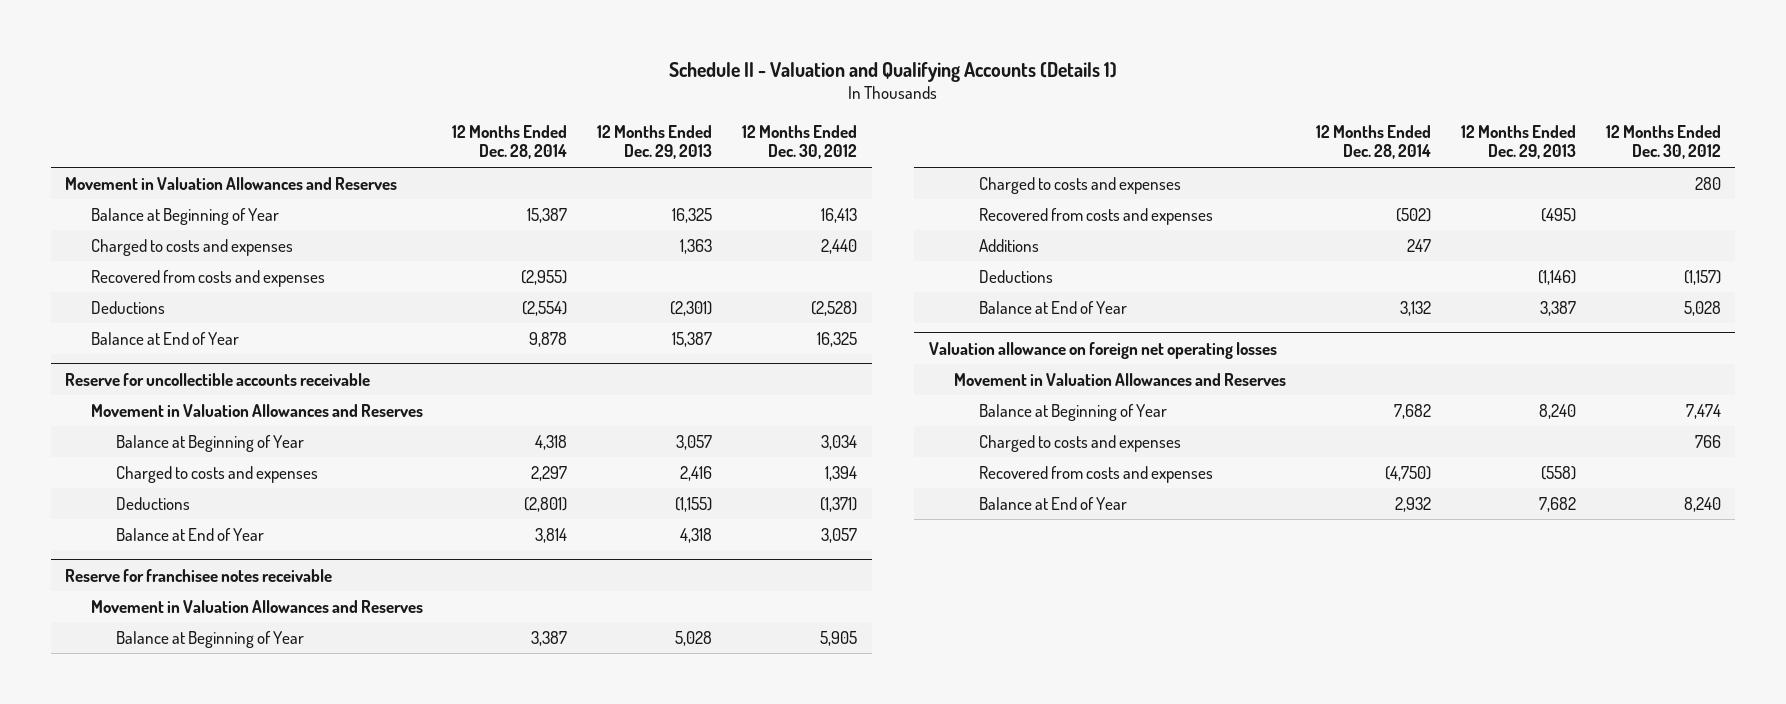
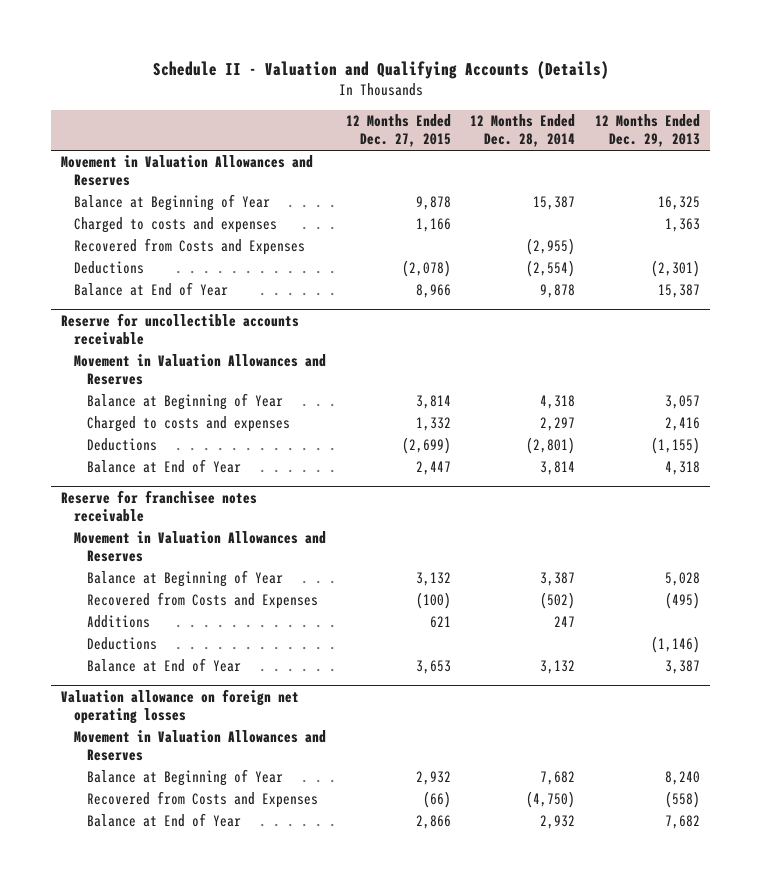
- Schedule II - Valuation and Qualifying Accounts (Details 1)
+ Schedule II - Valuation and Qualifying Accounts (Details)
- | 12 Months Ended Dec. 28, 2014 | 12 Months Ended Dec. 29, 2013 | 12 Months Ended Dec. 30, 2012
+ | 12 Months Ended Dec. 27, 2015 | 12 Months Ended Dec. 28, 2014 | 12 Months Ended Dec. 29, 2013
- Recovered from costs and expenses | (2,955) | |
+ Recovered from Costs and Expenses | | (2,955) |
@ Reserve for franchisee notes receivable
- Charged to costs and expenses | | | 280
- Recovered from costs and expenses | (502) | (495) |
+ Recovered from Costs and Expenses | (100) | (502) | (495)
@ Valuation allowance on foreign net operating losses
- Charged to costs and expenses | | | 766
- Recovered from costs and expenses | (4,750) | (558) |
+ Recovered from Costs and Expenses | (66) | (4,750) | (558)

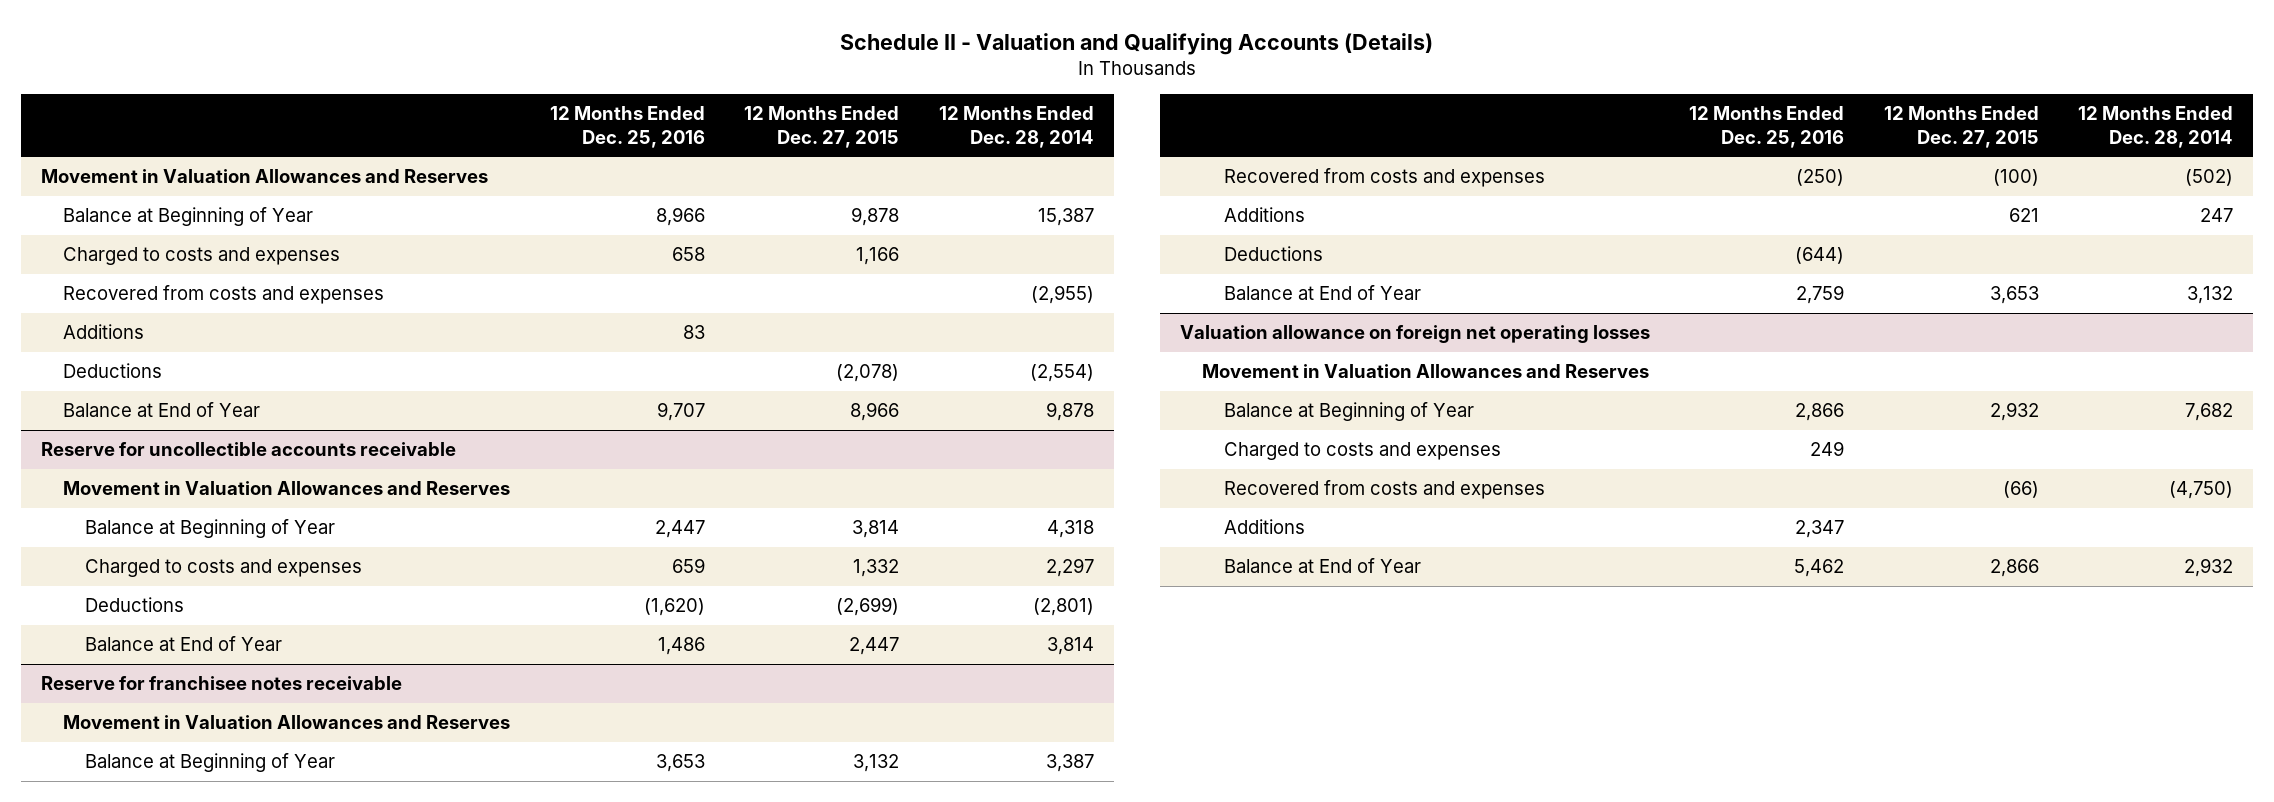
- | 12 Months Ended Dec. 27, 2015 | 12 Months Ended Dec. 28, 2014 | 12 Months Ended Dec. 29, 2013
+ | 12 Months Ended Dec. 25, 2016 | 12 Months Ended Dec. 27, 2015 | 12 Months Ended Dec. 28, 2014
- Recovered from Costs and Expenses | | (2,955) |
+ Recovered from costs and expenses | | | (2,955)
+ Additions | 83 | |
@ Reserve for franchisee notes receivable
- Recovered from Costs and Expenses | (100) | (502) | (495)
+ Recovered from costs and expenses | (250) | (100) | (502)
@ Valuation allowance on foreign net operating losses
- Recovered from Costs and Expenses | (66) | (4,750) | (558)
+ Charged to costs and expenses | 249 | |
+ Recovered from costs and expenses | | (66) | (4,750)
+ Additions | 2,347 | |

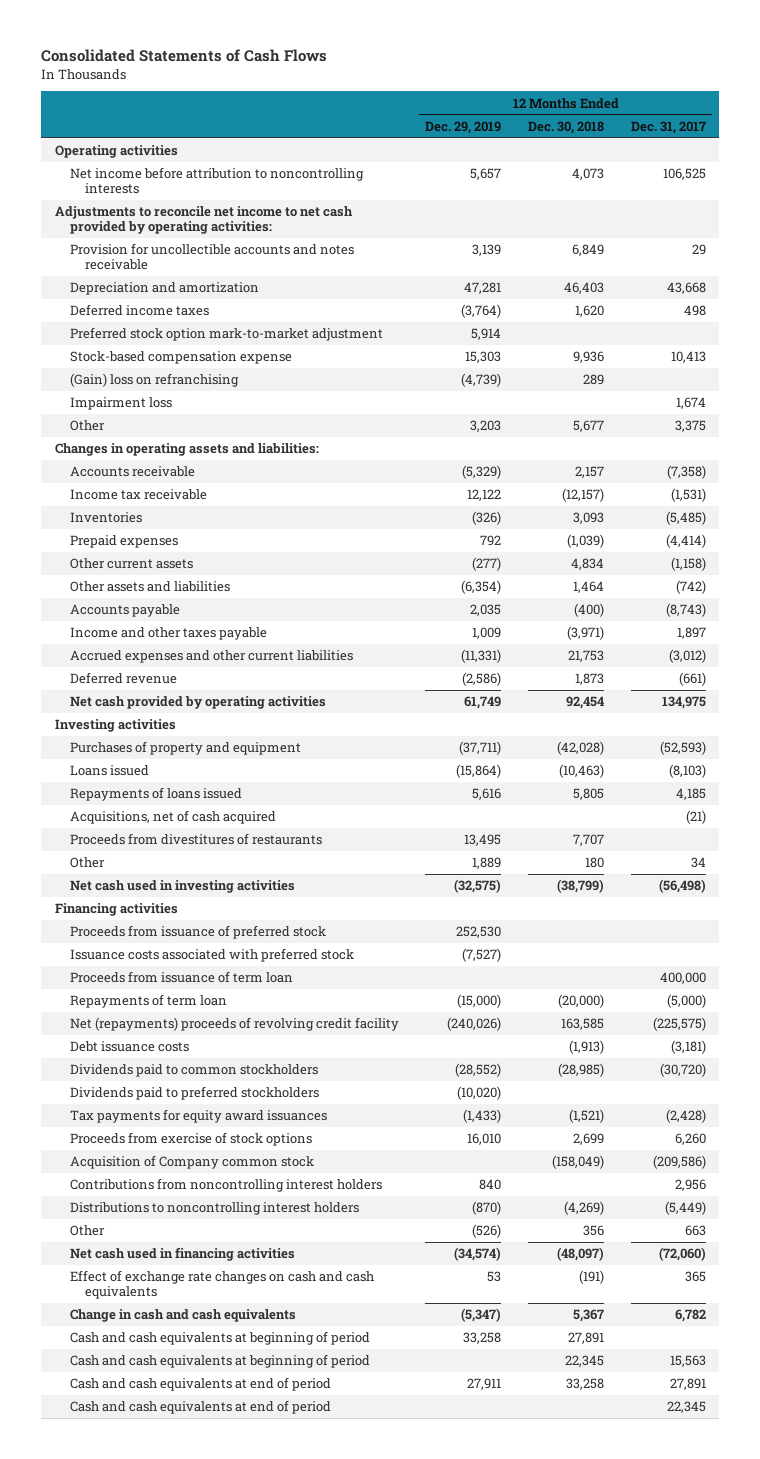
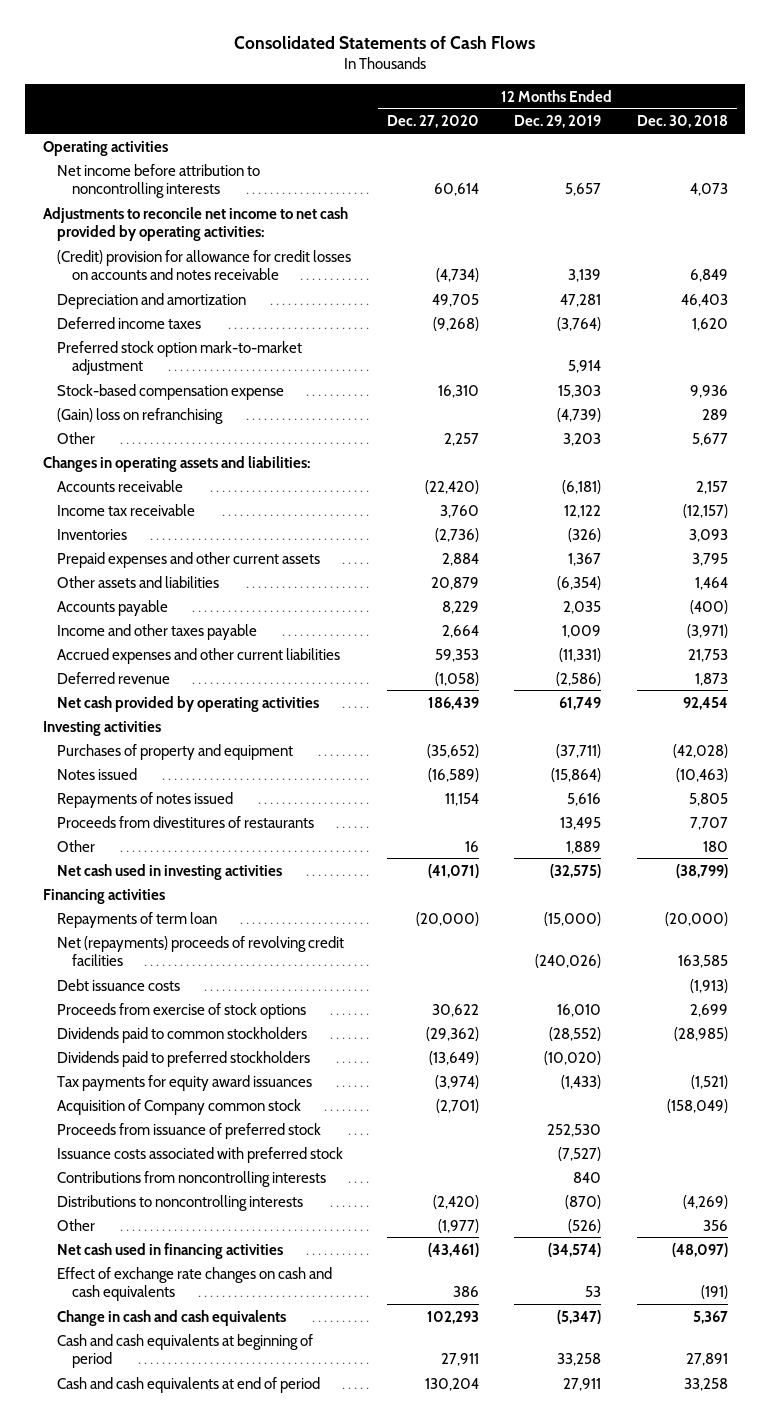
- | 12 Months Ended Dec. 29, 2019 | 12 Months Ended Dec. 30, 2018 | 12 Months Ended Dec. 31, 2017
+ | 12 Months Ended Dec. 27, 2020 | 12 Months Ended Dec. 29, 2019 | 12 Months Ended Dec. 30, 2018
- Provision for uncollectible accounts and notes receivable | 3,139 | 6,849 | 29
+ (Credit) provision for allowance for credit losses on accounts and notes receivable | (4,734) | 3,139 | 6,849
- Impairment loss | | | 1,674
- Accounts receivable | (5,329) | 2,157 | (7,358)
+ Accounts receivable | (22,420) | (6,181) | 2,157
- Prepaid expenses | 792 | (1,039) | (4,414)
- Other current assets | (277) | 4,834 | (1,158)
+ Prepaid expenses and other current assets | 2,884 | 1,367 | 3,795
- Loans issued | (15,864) | (10,463) | (8,103)
- Repayments of loans issued | 5,616 | 5,805 | 4,185
- Acquisitions, net of cash acquired | | | (21)
+ Notes issued | (16,589) | (15,864) | (10,463)
+ Repayments of notes issued | 11,154 | 5,616 | 5,805
- Proceeds from issuance of term loan | | | 400,000
- Net (repayments) proceeds of revolving credit facility | (240,026) | 163,585 | (225,575)
+ Net (repayments) proceeds of revolving credit facilities | | (240,026) | 163,585
moved up: Proceeds from exercise of stock options | 30,622 | 16,010 | 2,699
- Contributions from noncontrolling interest holders | 840 | | 2,956
- Distributions to noncontrolling interest holders | (870) | (4,269) | (5,449)
moved down: Proceeds from issuance of preferred stock | | 252,530 |
moved down: Issuance costs associated with preferred stock | | (7,527) |
+ Contributions from noncontrolling interests | | 840 |
+ Distributions to noncontrolling interests | (2,420) | (870) | (4,269)
- Cash and cash equivalents at beginning of period | | 22,345 | 15,563
- Cash and cash equivalents at end of period | | | 22,345

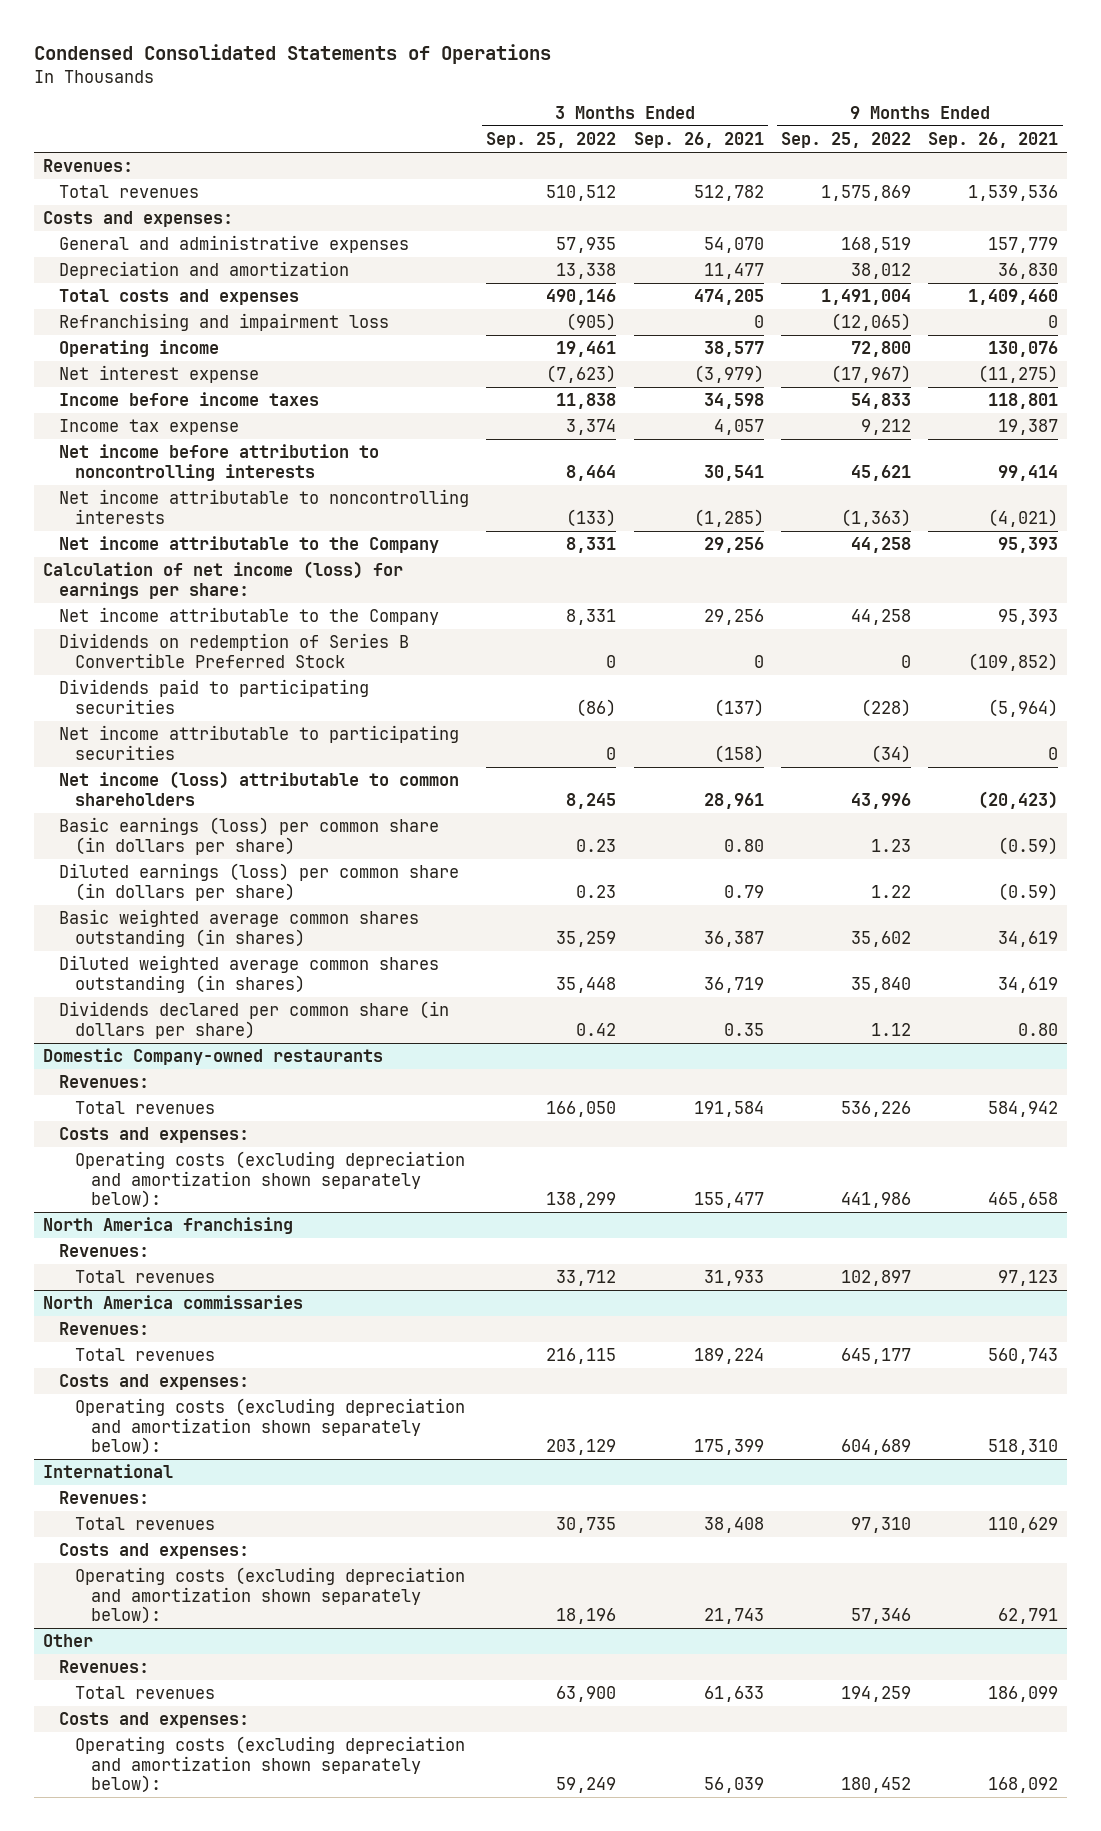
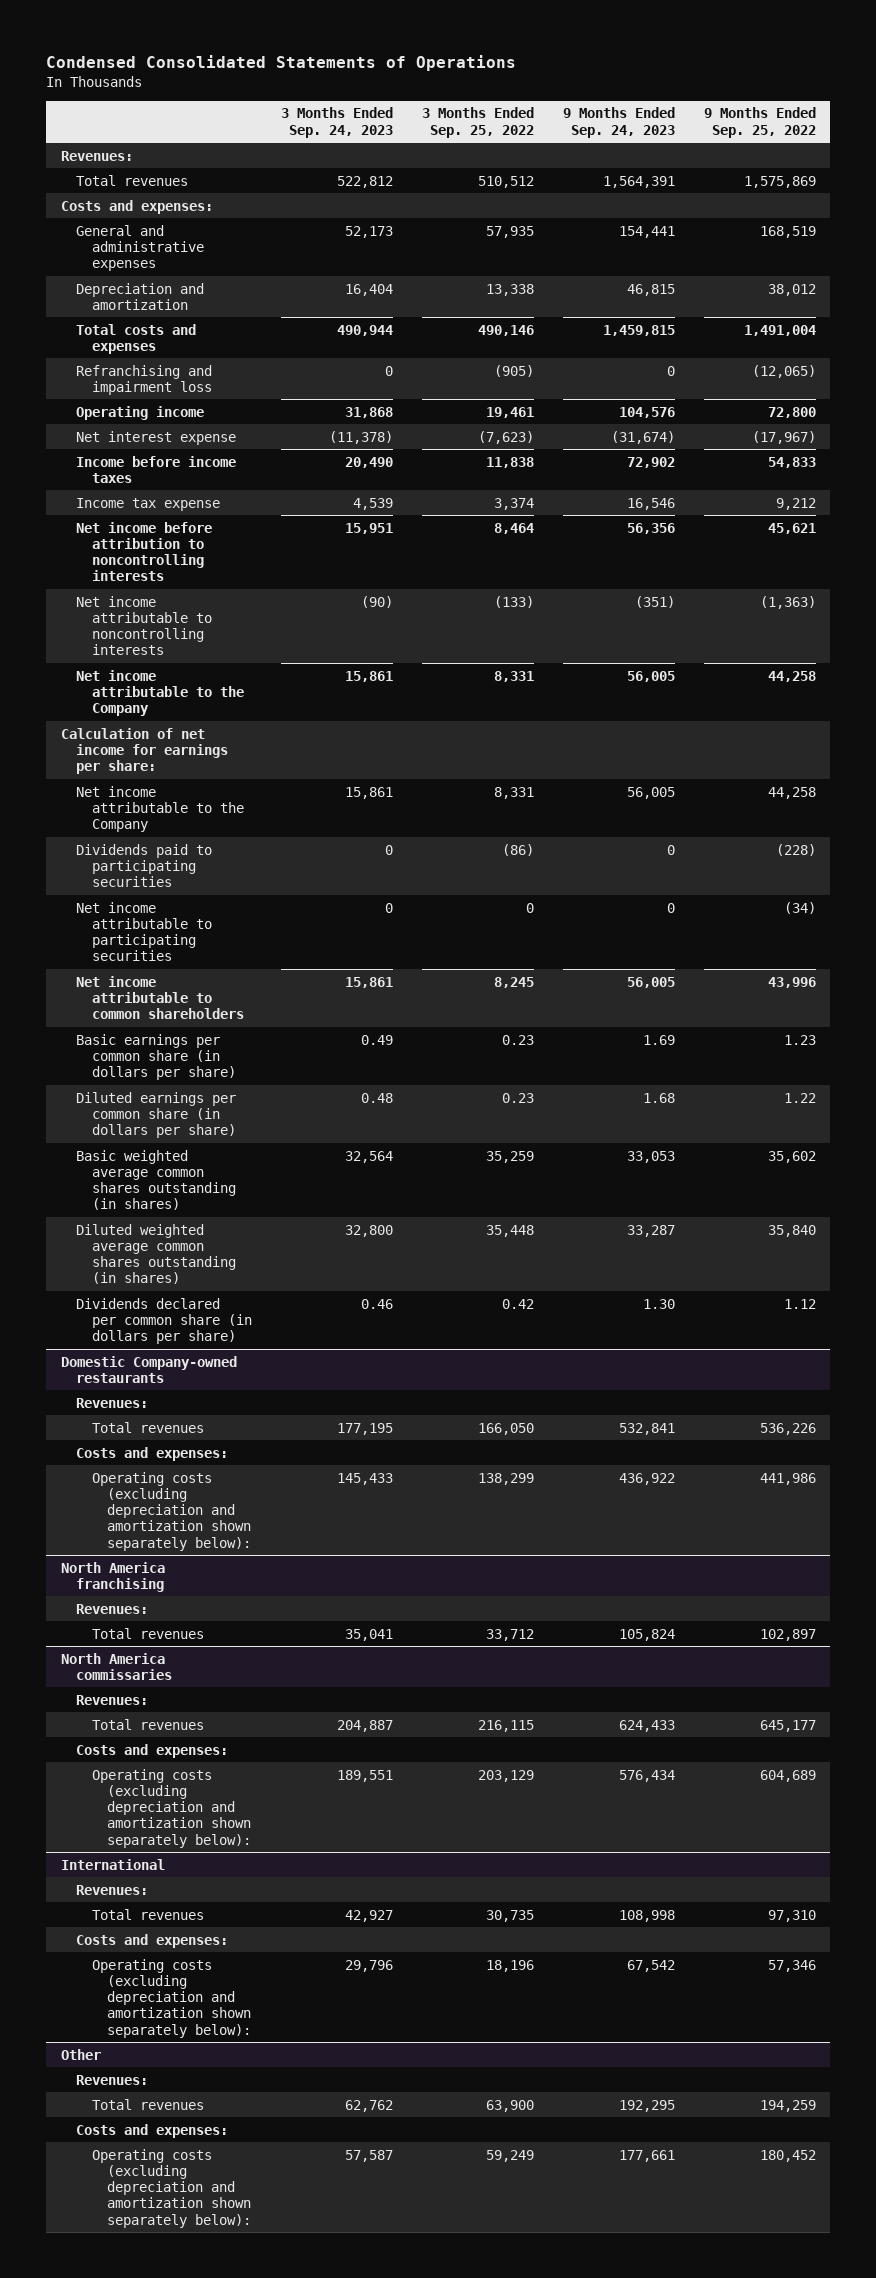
- | 3 Months Ended Sep. 25, 2022 | 3 Months Ended Sep. 26, 2021 | 9 Months Ended Sep. 25, 2022 | 9 Months Ended Sep. 26, 2021
+ | 3 Months Ended Sep. 24, 2023 | 3 Months Ended Sep. 25, 2022 | 9 Months Ended Sep. 24, 2023 | 9 Months Ended Sep. 25, 2022
- Calculation of net income (loss) for earnings per share:
+ Calculation of net income for earnings per share:
- Dividends on redemption of Series B Convertible Preferred Stock | 0 | 0 | 0 | (109,852)
- Net income (loss) attributable to common shareholders | 8,245 | 28,961 | 43,996 | (20,423)
- Basic earnings (loss) per common share (in dollars per share) | 0.23 | 0.80 | 1.23 | (0.59)
- Diluted earnings (loss) per common share (in dollars per share) | 0.23 | 0.79 | 1.22 | (0.59)
+ Net income attributable to common shareholders | 15,861 | 8,245 | 56,005 | 43,996
+ Basic earnings per common share (in dollars per share) | 0.49 | 0.23 | 1.69 | 1.23
+ Diluted earnings per common share (in dollars per share) | 0.48 | 0.23 | 1.68 | 1.22

